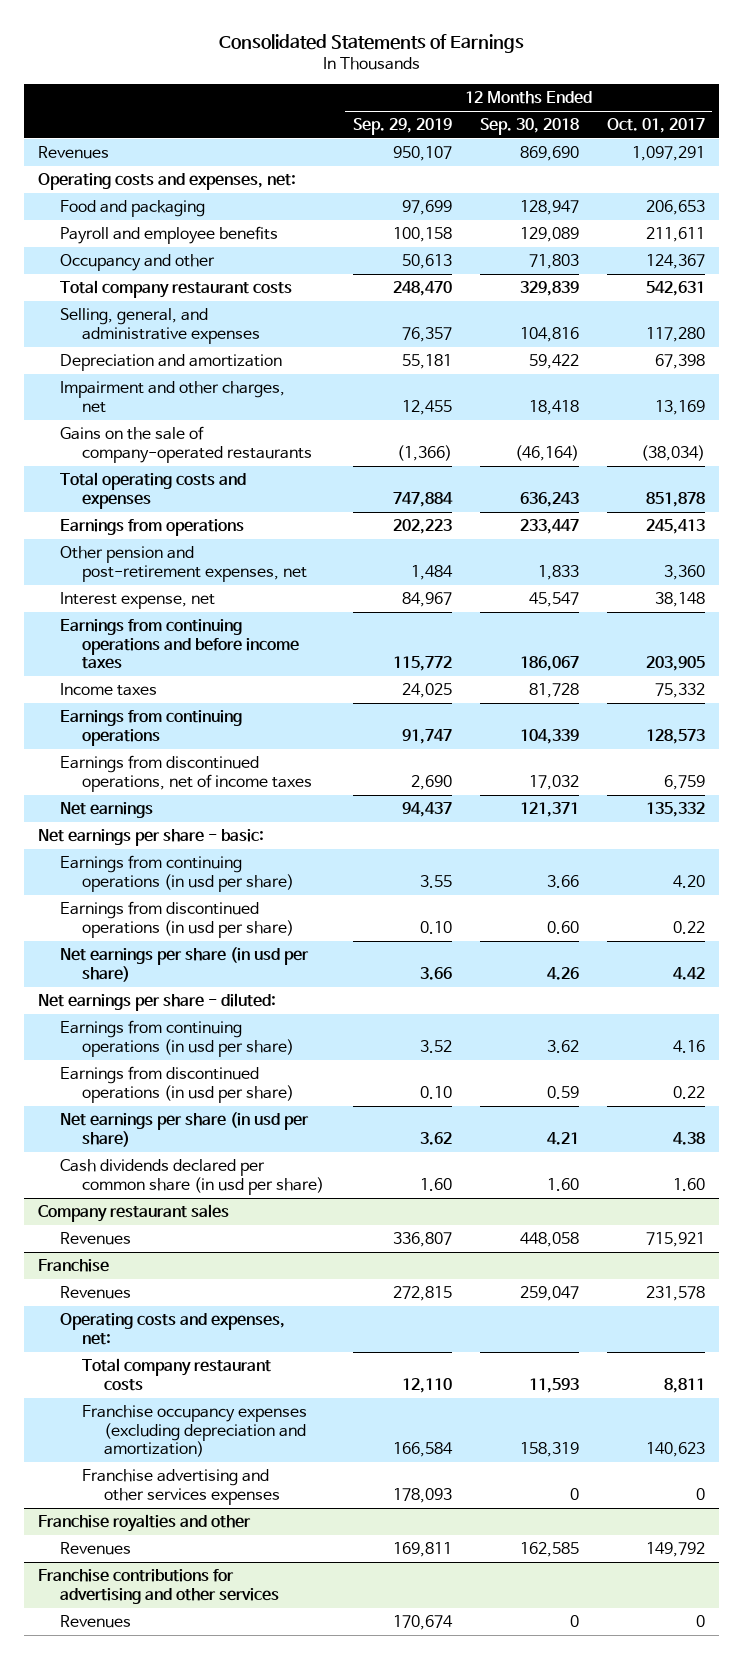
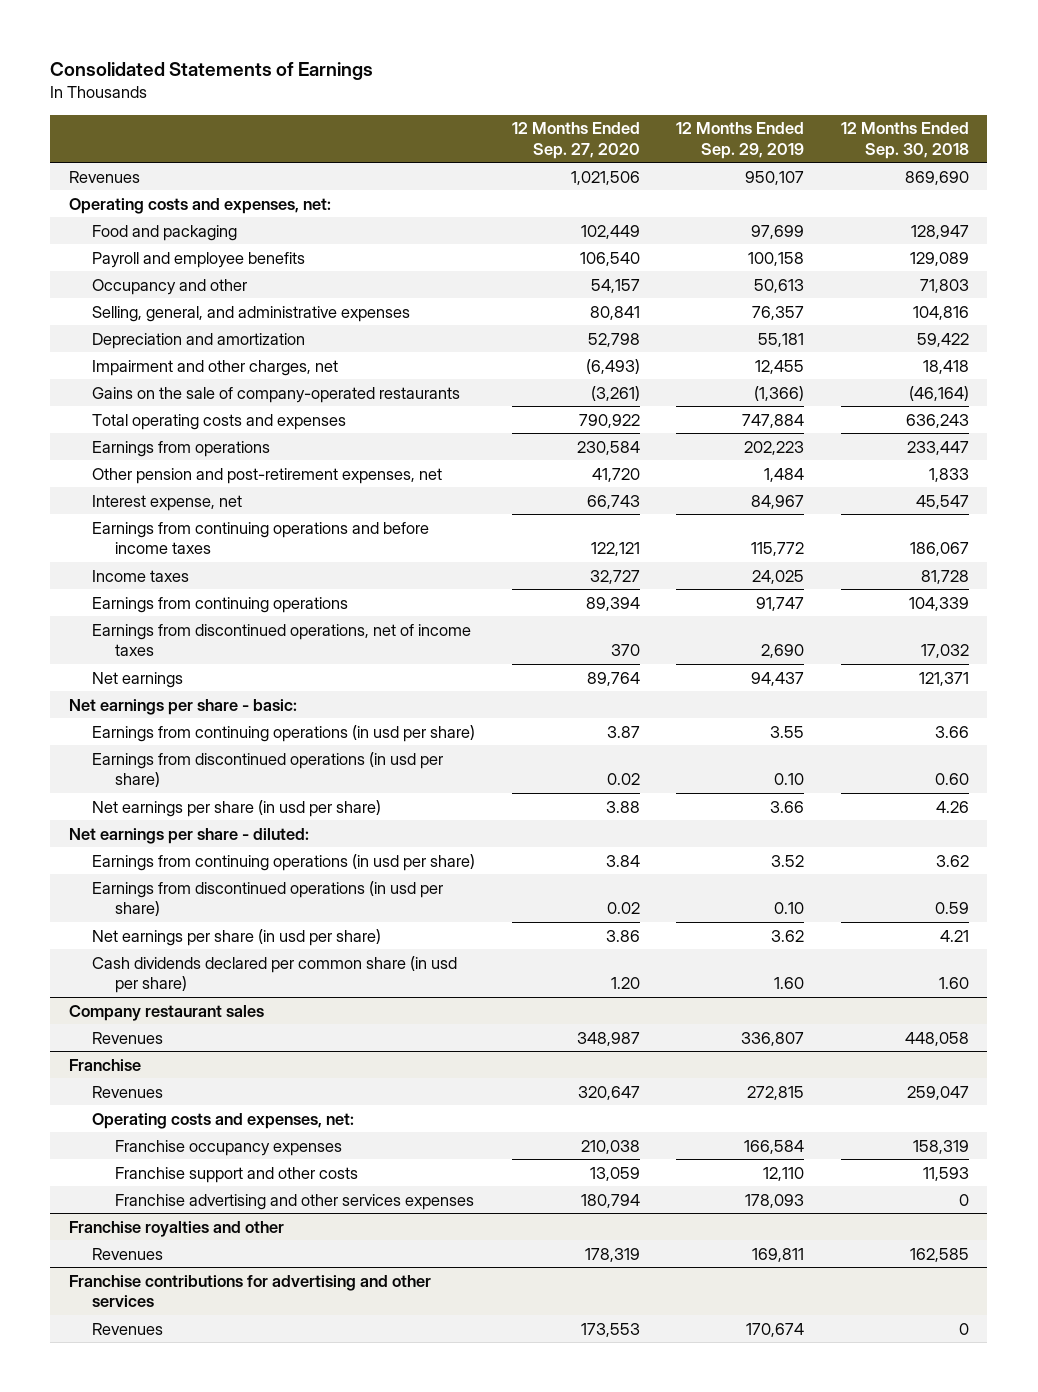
- | 12 Months Ended Sep. 29, 2019 | 12 Months Ended Sep. 30, 2018 | 12 Months Ended Oct. 01, 2017
+ | 12 Months Ended Sep. 27, 2020 | 12 Months Ended Sep. 29, 2019 | 12 Months Ended Sep. 30, 2018
- Total company restaurant costs | 248,470 | 329,839 | 542,631
@ Franchise
- Total company restaurant costs | 12,110 | 11,593 | 8,811
- Franchise occupancy expenses (excluding depreciation and amortization) | 166,584 | 158,319 | 140,623
+ Franchise occupancy expenses | 210,038 | 166,584 | 158,319
+ Franchise support and other costs | 13,059 | 12,110 | 11,593

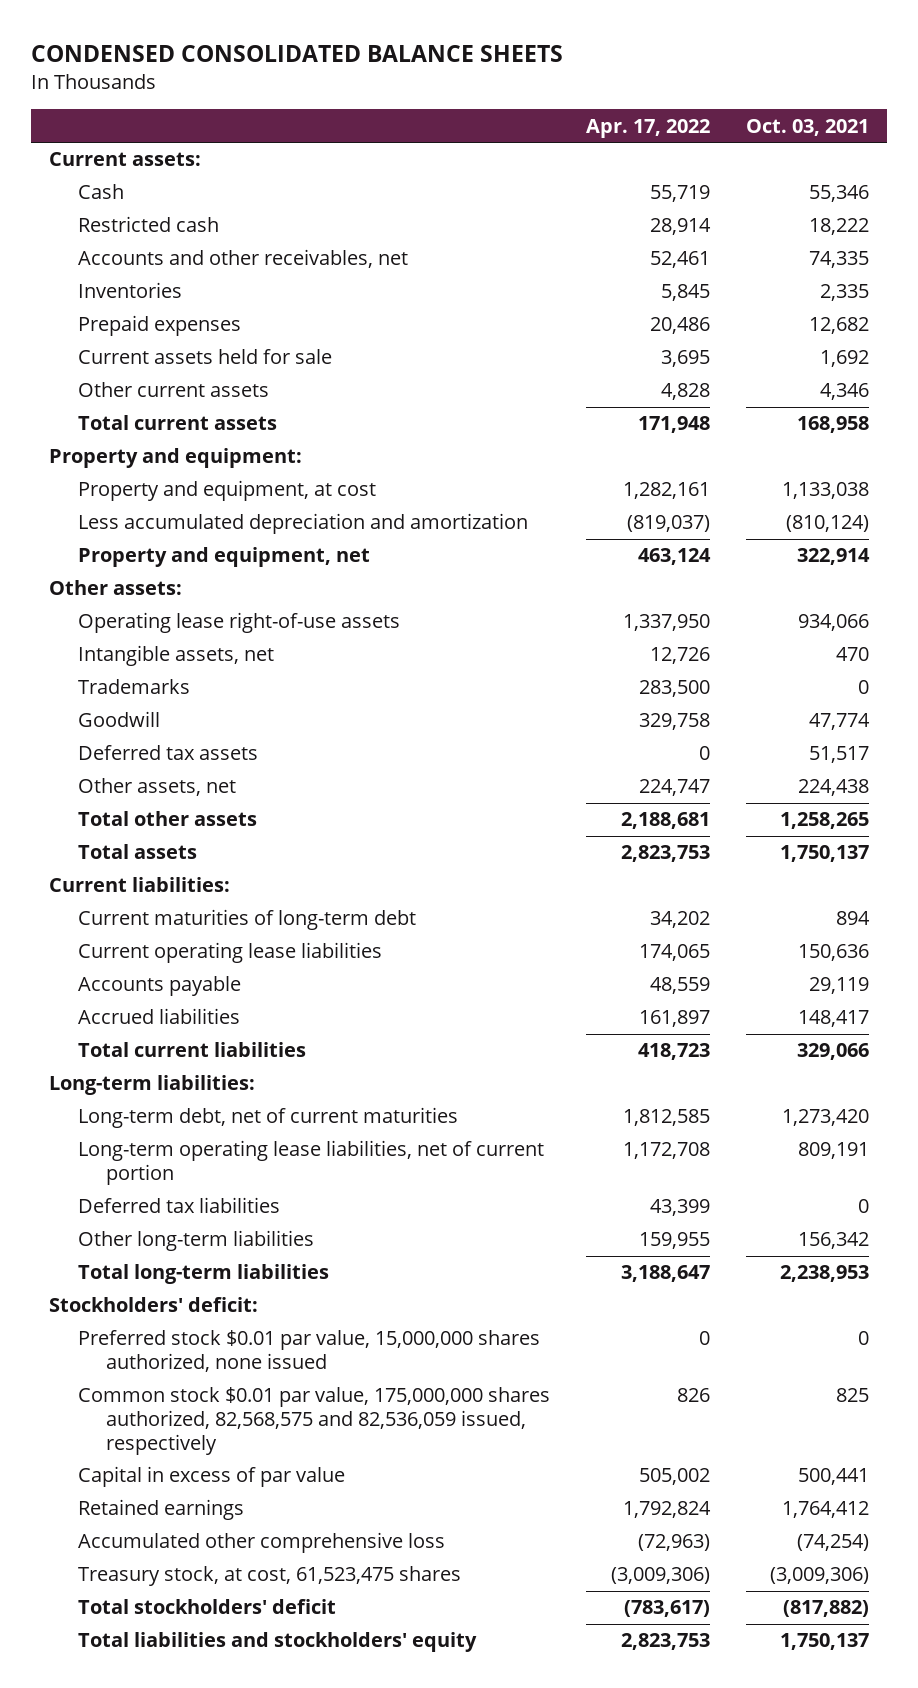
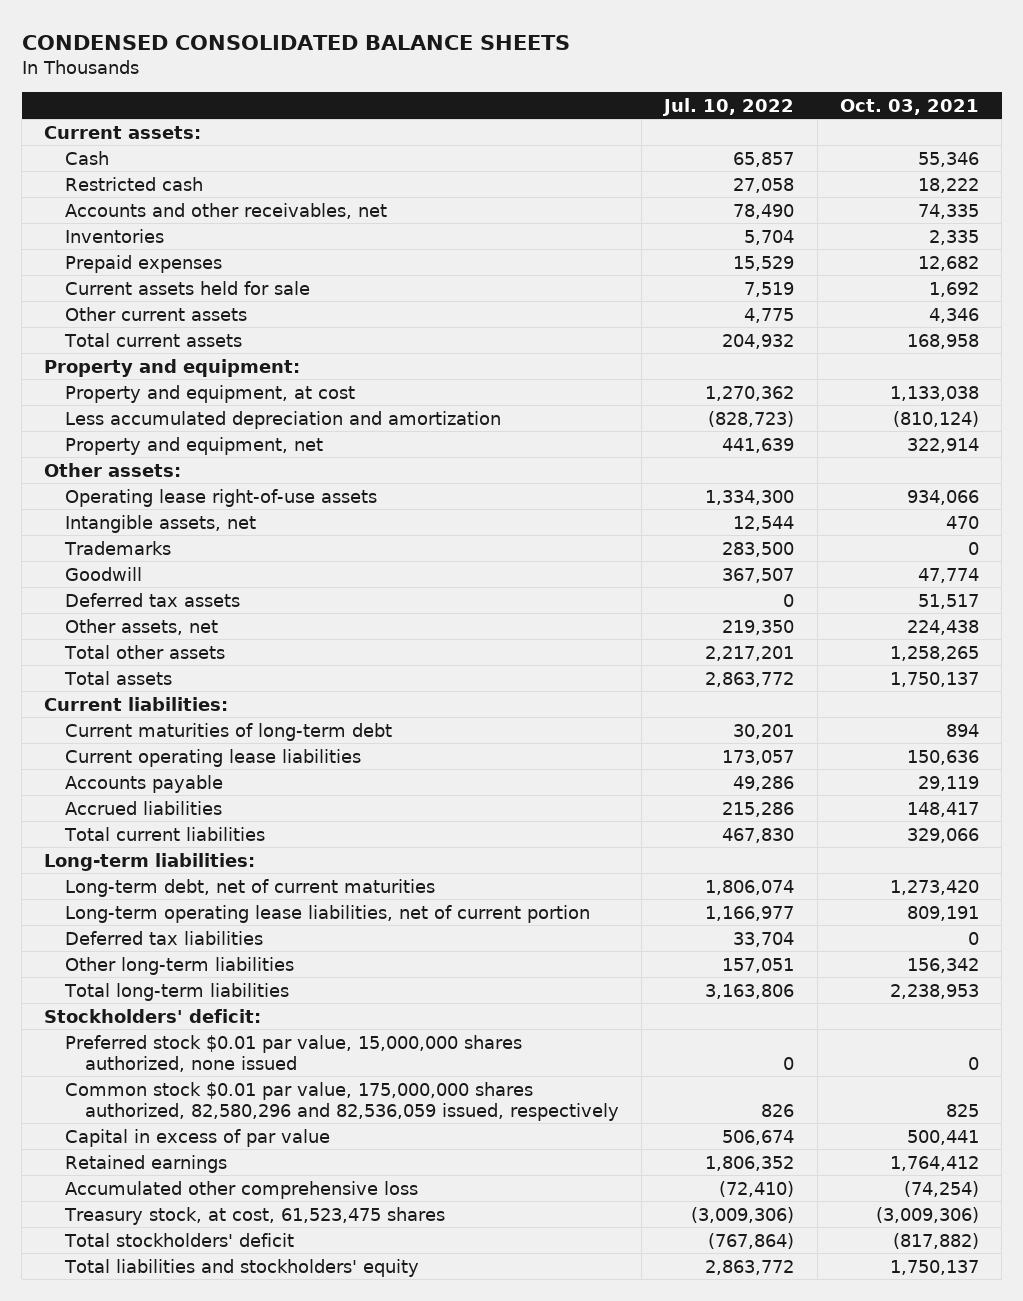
- | Apr. 17, 2022 | Oct. 03, 2021
+ | Jul. 10, 2022 | Oct. 03, 2021
- Common stock $0.01 par value, 175,000,000 shares authorized, 82,568,575 and 82,536,059 issued, respectively | 826 | 825
+ Common stock $0.01 par value, 175,000,000 shares authorized, 82,580,296 and 82,536,059 issued, respectively | 826 | 825

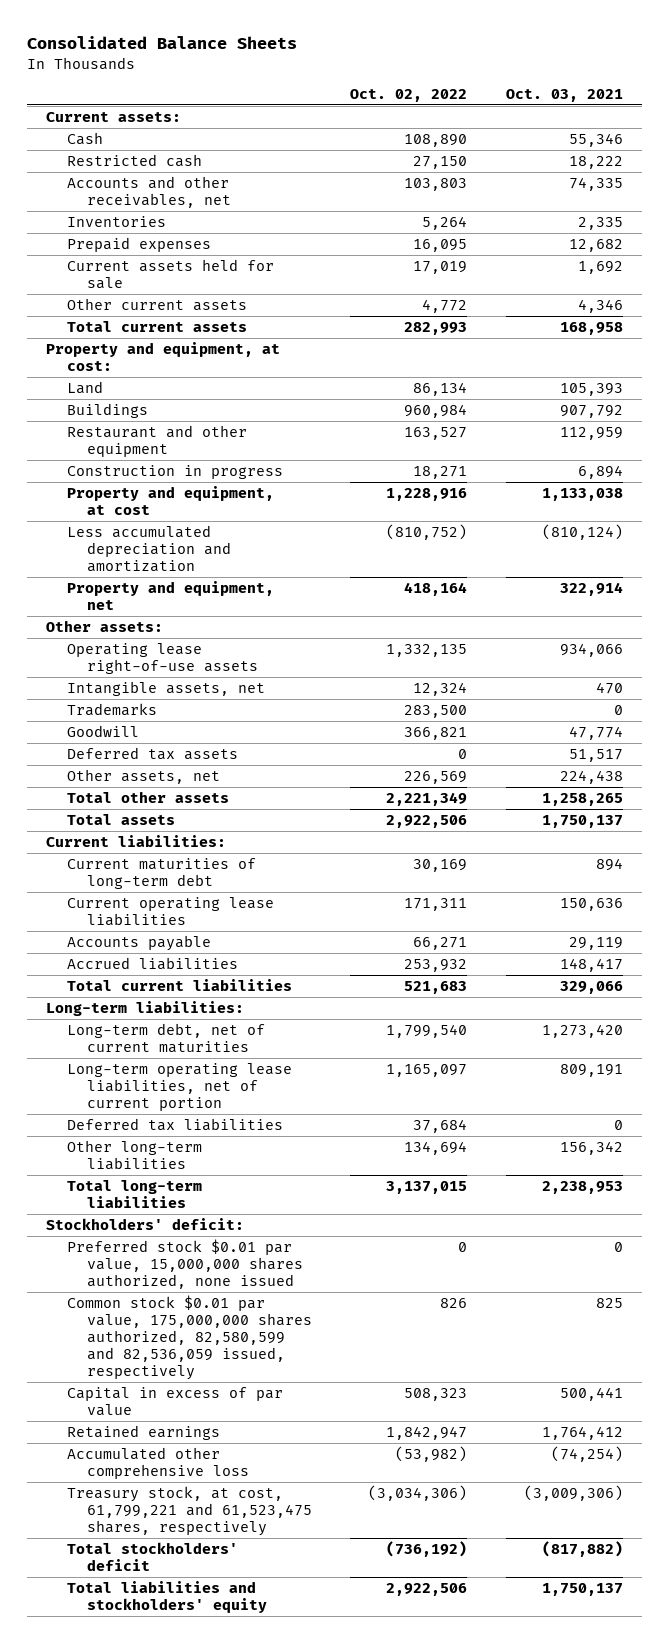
- CONDENSED CONSOLIDATED BALANCE SHEETS
+ Consolidated Balance Sheets
- | Jul. 10, 2022 | Oct. 03, 2021
+ | Oct. 02, 2022 | Oct. 03, 2021
- Property and equipment:
+ Property and equipment, at cost:
+ Land | 86,134 | 105,393
+ Buildings | 960,984 | 907,792
+ Restaurant and other equipment | 163,527 | 112,959
+ Construction in progress | 18,271 | 6,894
- Common stock $0.01 par value, 175,000,000 shares authorized, 82,580,296 and 82,536,059 issued, respectively | 826 | 825
+ Common stock $0.01 par value, 175,000,000 shares authorized, 82,580,599 and 82,536,059 issued, respectively | 826 | 825
- Treasury stock, at cost, 61,523,475 shares | (3,009,306) | (3,009,306)
+ Treasury stock, at cost, 61,799,221 and 61,523,475 shares, respectively | (3,034,306) | (3,009,306)

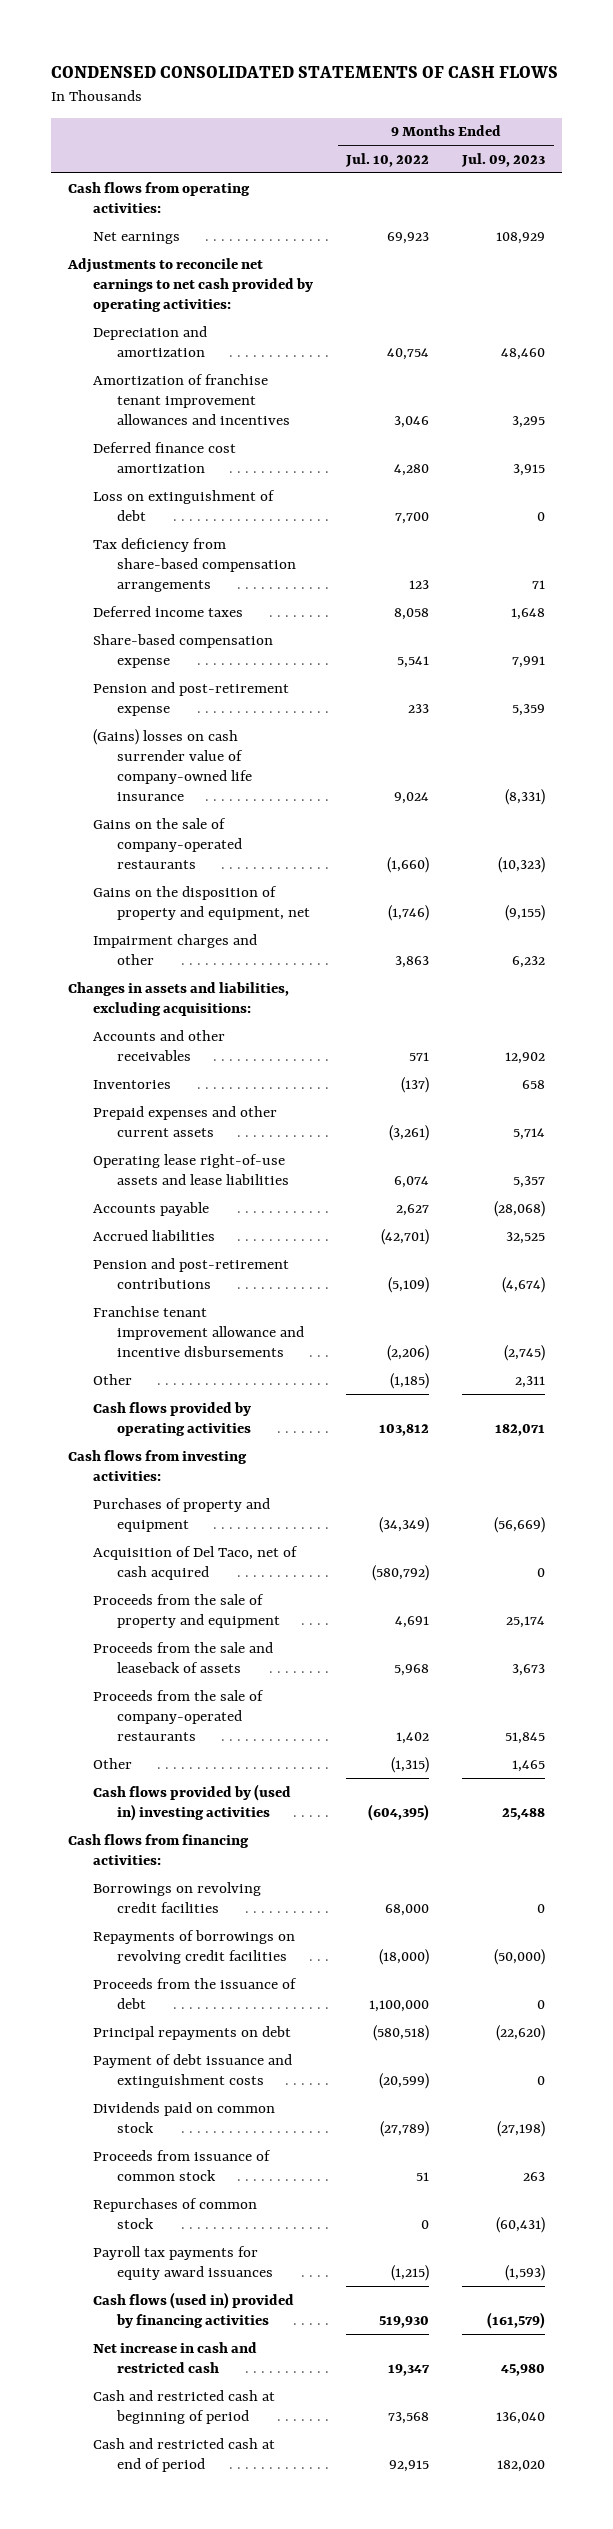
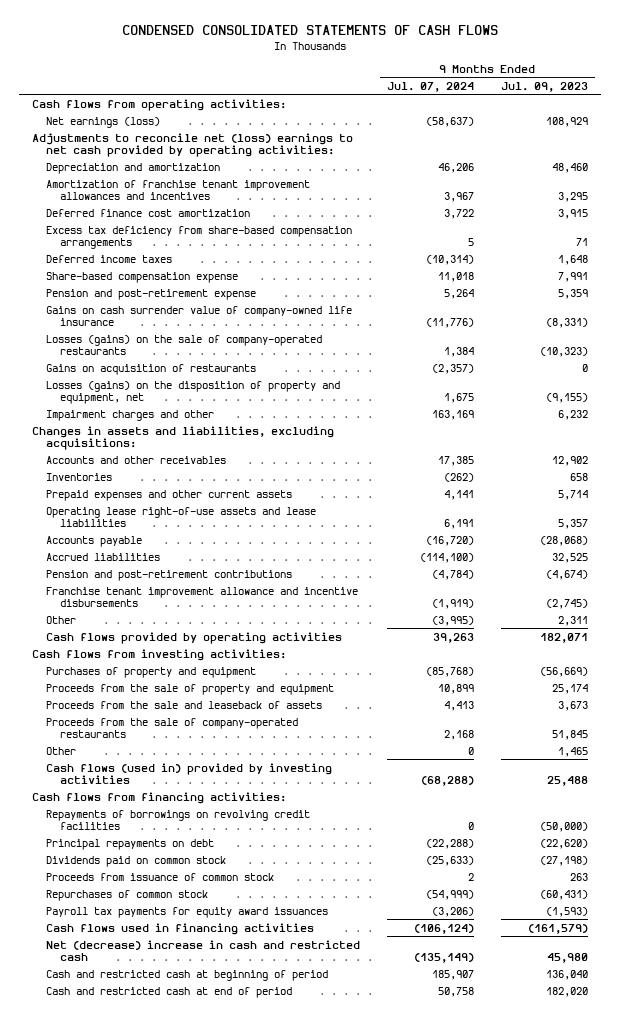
- | 9 Months Ended Jul. 10, 2022 | 9 Months Ended Jul. 09, 2023
+ | 9 Months Ended Jul. 07, 2024 | 9 Months Ended Jul. 09, 2023
- Net earnings | 69,923 | 108,929
- Adjustments to reconcile net earnings to net cash provided by operating activities:
+ Net earnings (loss) | (58,637) | 108,929
+ Adjustments to reconcile net (loss) earnings to net cash provided by operating activities:
- Loss on extinguishment of debt | 7,700 | 0
- Tax deficiency from share-based compensation arrangements | 123 | 71
+ Excess tax deficiency from share-based compensation arrangements | 5 | 71
- (Gains) losses on cash surrender value of company-owned life insurance | 9,024 | (8,331)
- Gains on the sale of company-operated restaurants | (1,660) | (10,323)
- Gains on the disposition of property and equipment, net | (1,746) | (9,155)
+ Gains on cash surrender value of company-owned life insurance | (11,776) | (8,331)
+ Losses (gains) on the sale of company-operated restaurants | 1,384 | (10,323)
+ Gains on acquisition of restaurants | (2,357) | 0
+ Losses (gains) on the disposition of property and equipment, net | 1,675 | (9,155)
- Acquisition of Del Taco, net of cash acquired | (580,792) | 0
- Cash flows provided by (used in) investing activities | (604,395) | 25,488
+ Cash flows (used in) provided by investing activities | (68,288) | 25,488
- Borrowings on revolving credit facilities | 68,000 | 0
- Proceeds from the issuance of debt | 1,100,000 | 0
- Payment of debt issuance and extinguishment costs | (20,599) | 0
- Cash flows (used in) provided by financing activities | 519,930 | (161,579)
- Net increase in cash and restricted cash | 19,347 | 45,980
+ Cash flows used in financing activities | (106,124) | (161,579)
+ Net (decrease) increase in cash and restricted cash | (135,149) | 45,980

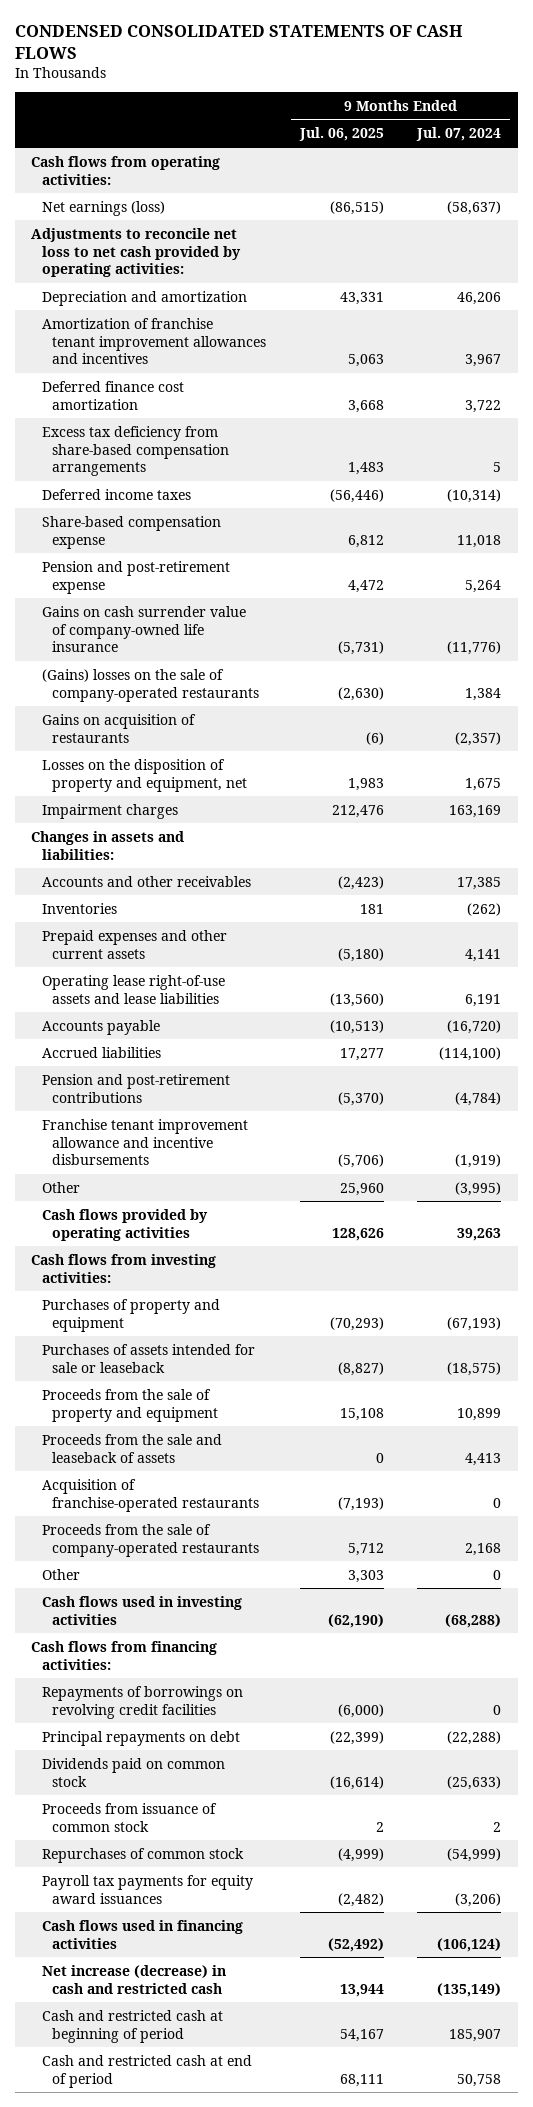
- | 9 Months Ended Jul. 07, 2024 | 9 Months Ended Jul. 09, 2023
+ | 9 Months Ended Jul. 06, 2025 | 9 Months Ended Jul. 07, 2024
- Adjustments to reconcile net (loss) earnings to net cash provided by operating activities:
+ Adjustments to reconcile net loss to net cash provided by operating activities:
- Losses (gains) on the sale of company-operated restaurants | 1,384 | (10,323)
+ (Gains) losses on the sale of company-operated restaurants | (2,630) | 1,384
- Losses (gains) on the disposition of property and equipment, net | 1,675 | (9,155)
- Impairment charges and other | 163,169 | 6,232
- Changes in assets and liabilities, excluding acquisitions:
+ Losses on the disposition of property and equipment, net | 1,983 | 1,675
+ Impairment charges | 212,476 | 163,169
+ Changes in assets and liabilities:
- Purchases of property and equipment | (85,768) | (56,669)
+ Purchases of property and equipment | (70,293) | (67,193)
+ Purchases of assets intended for sale or leaseback | (8,827) | (18,575)
+ Acquisition of franchise-operated restaurants | (7,193) | 0
- Cash flows (used in) provided by investing activities | (68,288) | 25,488
+ Cash flows used in investing activities | (62,190) | (68,288)
- Net (decrease) increase in cash and restricted cash | (135,149) | 45,980
+ Net increase (decrease) in cash and restricted cash | 13,944 | (135,149)

